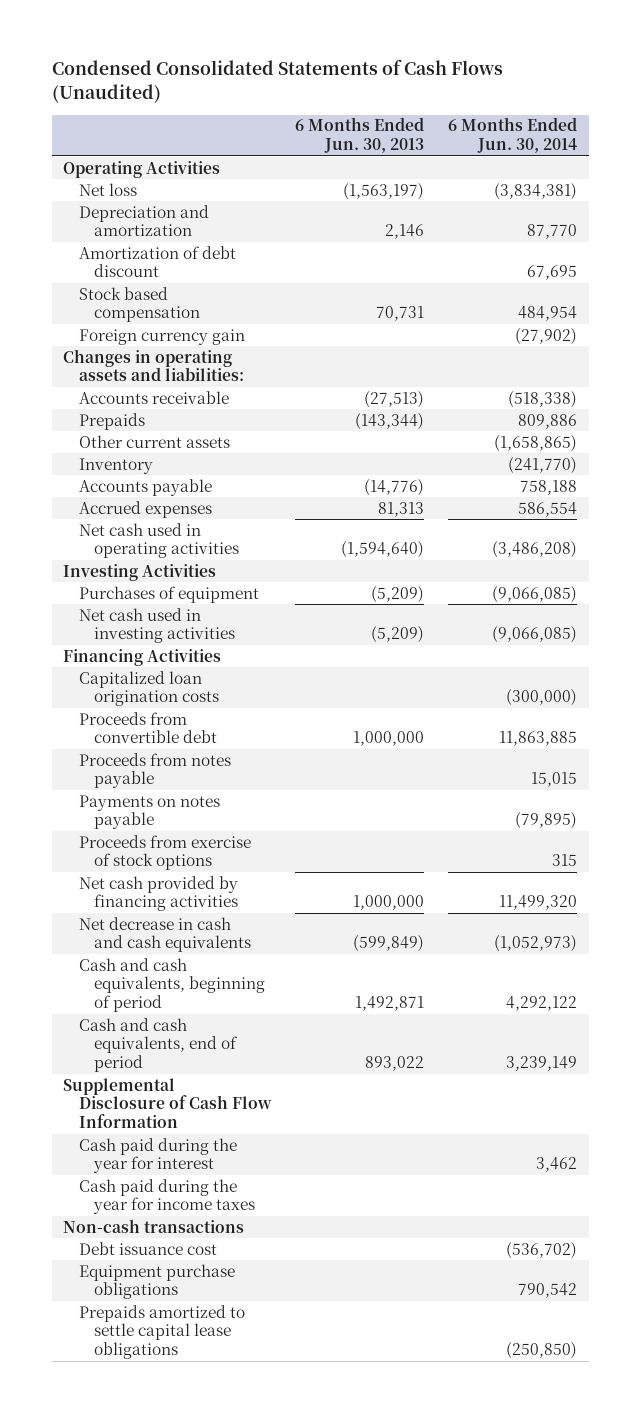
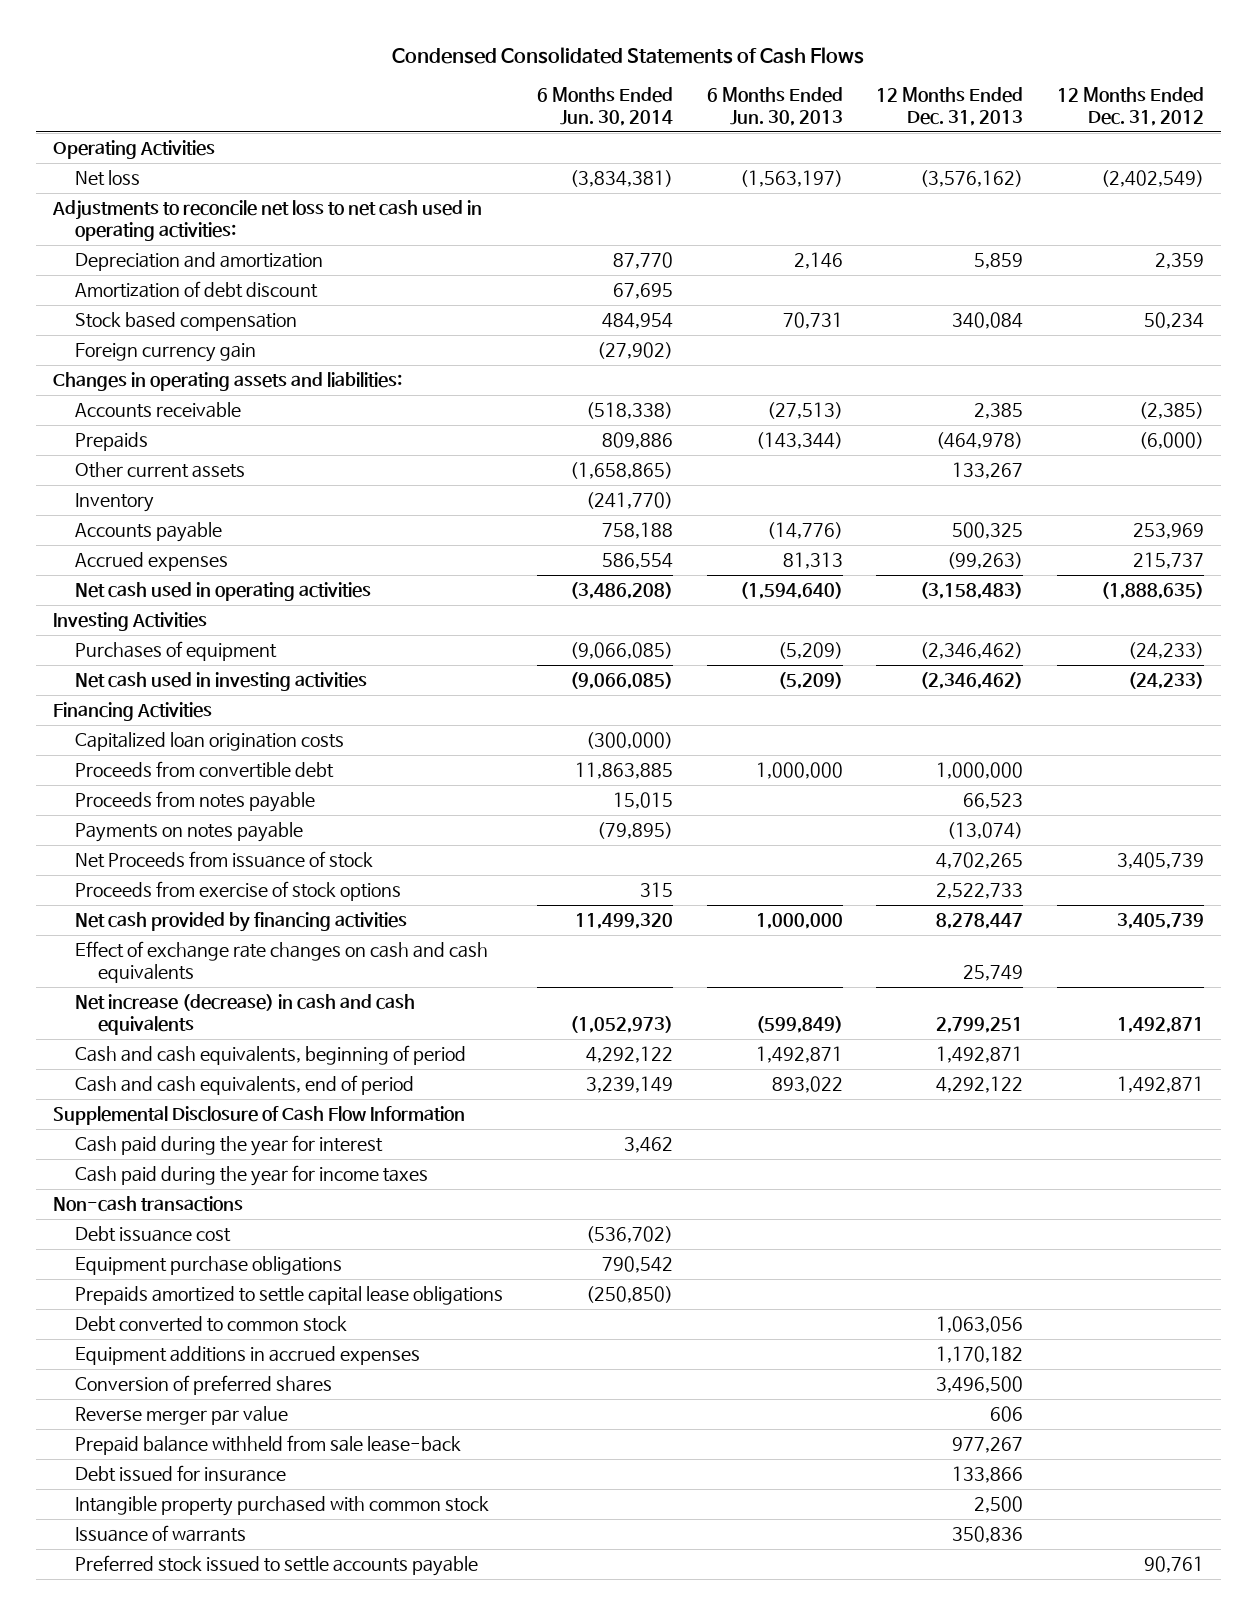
- Condensed Consolidated Statements of Cash Flows (Unaudited)
+ Condensed Consolidated Statements of Cash Flows
- | 6 Months Ended Jun. 30, 2013 | 6 Months Ended Jun. 30, 2014
+ | 6 Months Ended Jun. 30, 2014 | 6 Months Ended Jun. 30, 2013 | 12 Months Ended Dec. 31, 2013 | 12 Months Ended Dec. 31, 2012
+ Adjustments to reconcile net loss to net cash used in operating activities:
+ Net Proceeds from issuance of stock | | | 4,702,265 | 3,405,739
- Net decrease in cash and cash equivalents | (599,849) | (1,052,973)
+ Effect of exchange rate changes on cash and cash equivalents | | | 25,749 |
+ Net increase (decrease) in cash and cash equivalents | (1,052,973) | (599,849) | 2,799,251 | 1,492,871
+ Debt converted to common stock | | | 1,063,056 |
+ Equipment additions in accrued expenses | | | 1,170,182 |
+ Conversion of preferred shares | | | 3,496,500 |
+ Reverse merger par value | | | 606 |
+ Prepaid balance withheld from sale lease-back | | | 977,267 |
+ Debt issued for insurance | | | 133,866 |
+ Intangible property purchased with common stock | | | 2,500 |
+ Issuance of warrants | | | 350,836 |
+ Preferred stock issued to settle accounts payable | | | | 90,761

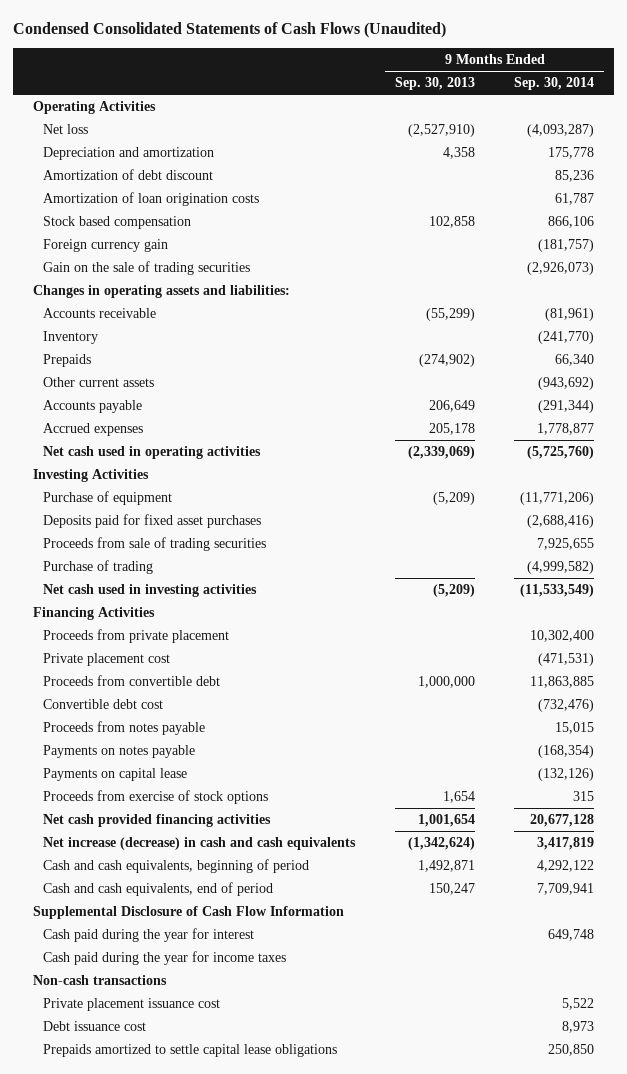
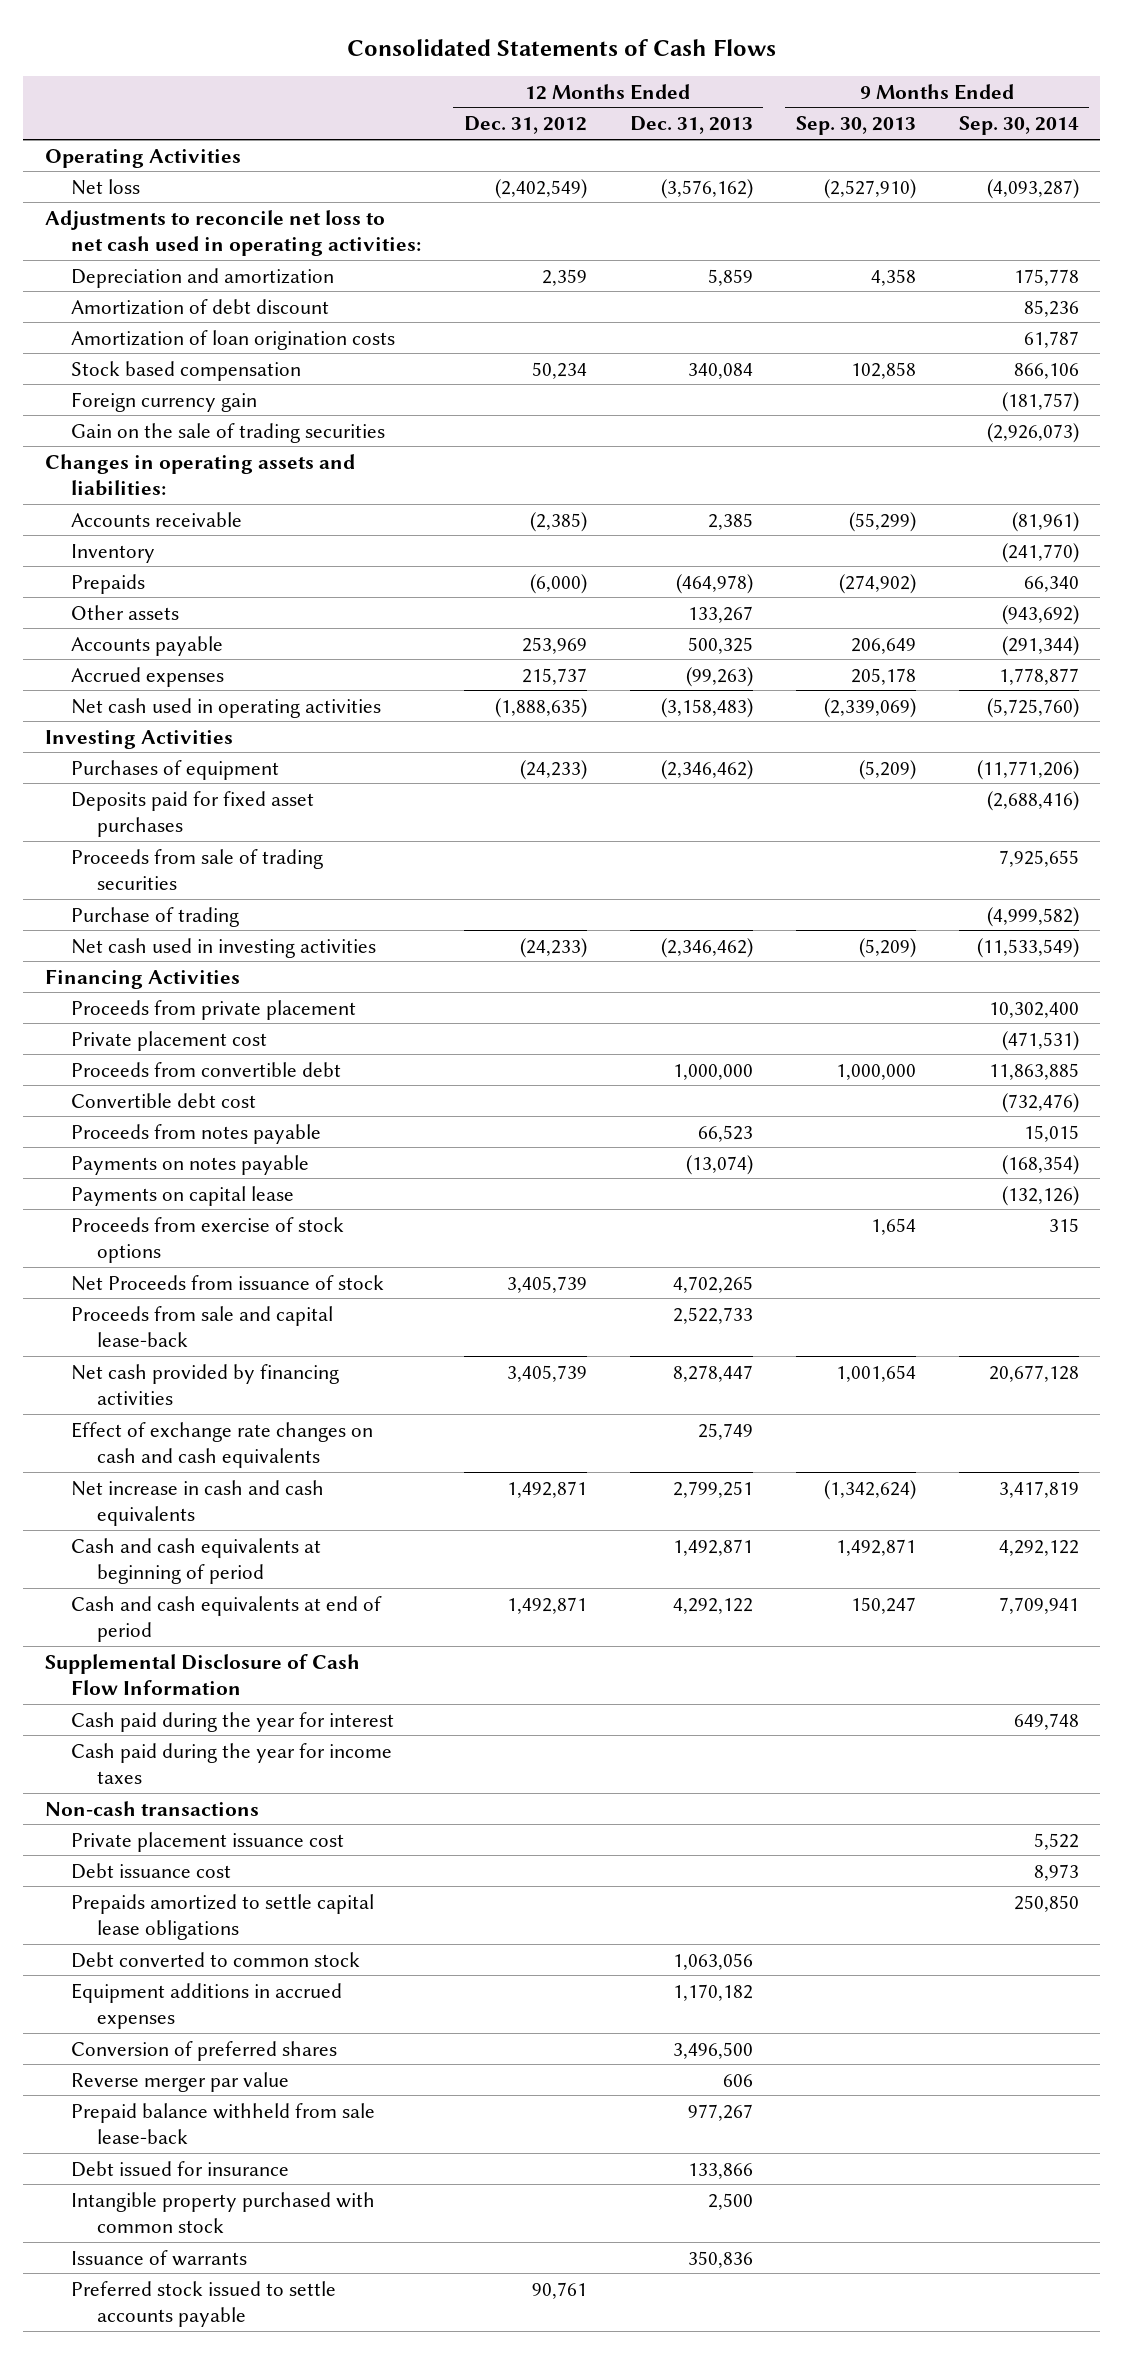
- Condensed Consolidated Statements of Cash Flows (Unaudited)
+ Consolidated Statements of Cash Flows
- | 9 Months Ended Sep. 30, 2013 | 9 Months Ended Sep. 30, 2014
+ | 12 Months Ended Dec. 31, 2012 | 12 Months Ended Dec. 31, 2013 | 9 Months Ended Sep. 30, 2013 | 9 Months Ended Sep. 30, 2014
+ Adjustments to reconcile net loss to net cash used in operating activities:
- Other current assets | | (943,692)
+ Other assets | | 133,267 | | (943,692)
- Purchase of equipment | (5,209) | (11,771,206)
+ Purchases of equipment | (24,233) | (2,346,462) | (5,209) | (11,771,206)
- Net cash provided financing activities | 1,001,654 | 20,677,128
- Net increase (decrease) in cash and cash equivalents | (1,342,624) | 3,417,819
- Cash and cash equivalents, beginning of period | 1,492,871 | 4,292,122
- Cash and cash equivalents, end of period | 150,247 | 7,709,941
+ Net Proceeds from issuance of stock | 3,405,739 | 4,702,265 | |
+ Proceeds from sale and capital lease-back | | 2,522,733 | |
+ Net cash provided by financing activities | 3,405,739 | 8,278,447 | 1,001,654 | 20,677,128
+ Effect of exchange rate changes on cash and cash equivalents | | 25,749 | |
+ Net increase in cash and cash equivalents | 1,492,871 | 2,799,251 | (1,342,624) | 3,417,819
+ Cash and cash equivalents at beginning of period | | 1,492,871 | 1,492,871 | 4,292,122
+ Cash and cash equivalents at end of period | 1,492,871 | 4,292,122 | 150,247 | 7,709,941
+ Debt converted to common stock | | 1,063,056 | |
+ Equipment additions in accrued expenses | | 1,170,182 | |
+ Conversion of preferred shares | | 3,496,500 | |
+ Reverse merger par value | | 606 | |
+ Prepaid balance withheld from sale lease-back | | 977,267 | |
+ Debt issued for insurance | | 133,866 | |
+ Intangible property purchased with common stock | | 2,500 | |
+ Issuance of warrants | | 350,836 | |
+ Preferred stock issued to settle accounts payable | 90,761 | | |

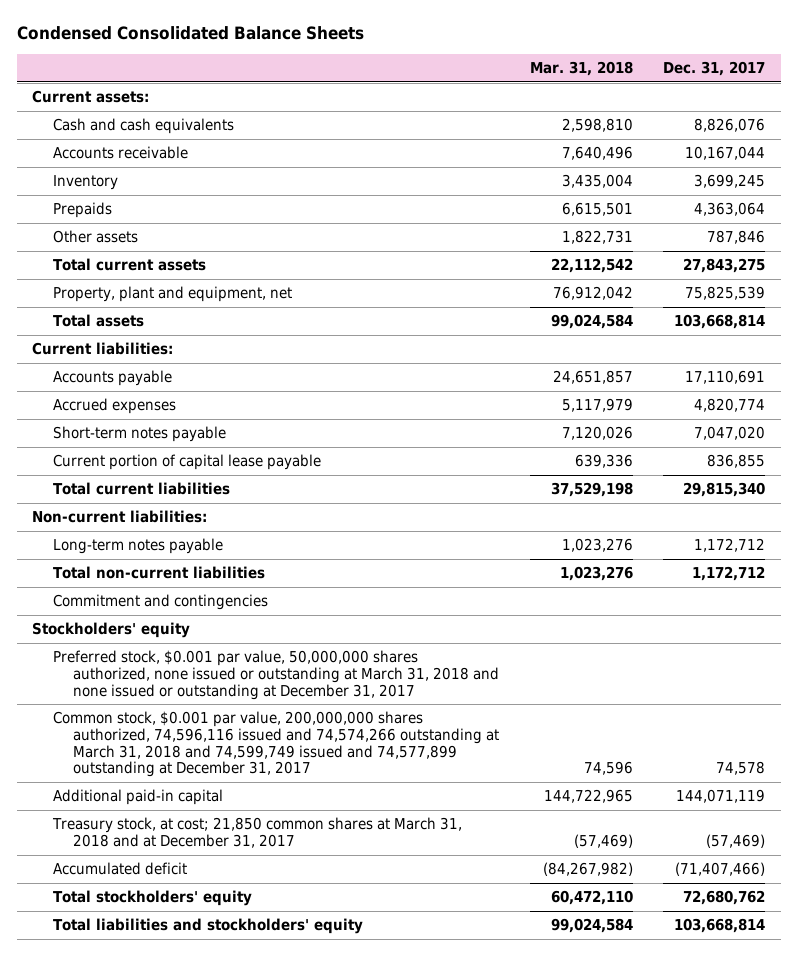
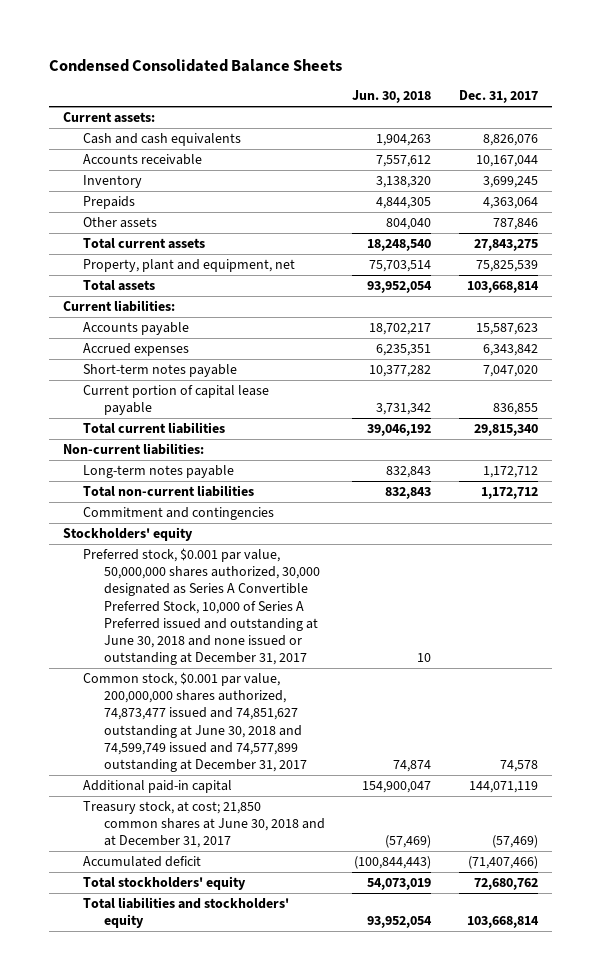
- | Mar. 31, 2018 | Dec. 31, 2017
+ | Jun. 30, 2018 | Dec. 31, 2017
- Accounts payable | 24,651,857 | 17,110,691
- Accrued expenses | 5,117,979 | 4,820,774
+ Accounts payable | 18,702,217 | 15,587,623
+ Accrued expenses | 6,235,351 | 6,343,842
- Preferred stock, $0.001 par value, 50,000,000 shares authorized, none issued or outstanding at March 31, 2018 and none issued or outstanding at December 31, 2017
- Common stock, $0.001 par value, 200,000,000 shares authorized, 74,596,116 issued and 74,574,266 outstanding at March 31, 2018 and 74,599,749 issued and 74,577,899 outstanding at December 31, 2017 | 74,596 | 74,578
+ Preferred stock, $0.001 par value, 50,000,000 shares authorized, 30,000 designated as Series A Convertible Preferred Stock, 10,000 of Series A Preferred issued and outstanding at June 30, 2018 and none issued or outstanding at December 31, 2017 | 10 |
+ Common stock, $0.001 par value, 200,000,000 shares authorized, 74,873,477 issued and 74,851,627 outstanding at June 30, 2018 and 74,599,749 issued and 74,577,899 outstanding at December 31, 2017 | 74,874 | 74,578
- Treasury stock, at cost; 21,850 common shares at March 31, 2018 and at December 31, 2017 | (57,469) | (57,469)
+ Treasury stock, at cost; 21,850 common shares at June 30, 2018 and at December 31, 2017 | (57,469) | (57,469)

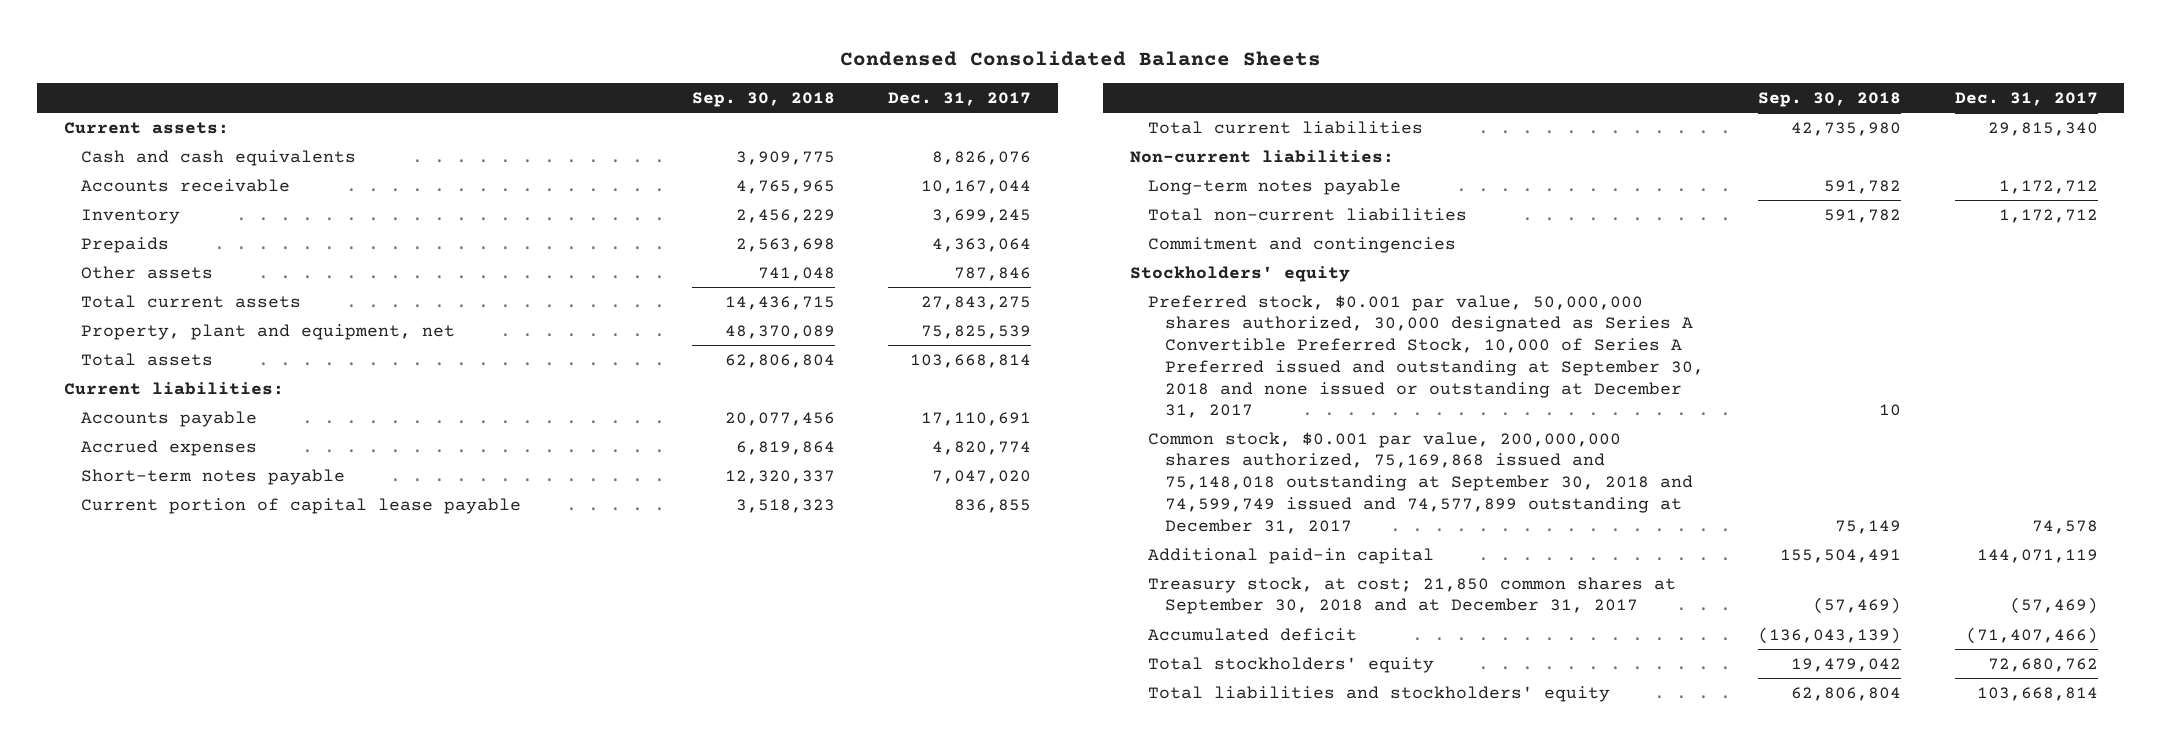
- | Jun. 30, 2018 | Dec. 31, 2017
+ | Sep. 30, 2018 | Dec. 31, 2017
- Accounts payable | 18,702,217 | 15,587,623
- Accrued expenses | 6,235,351 | 6,343,842
+ Accounts payable | 20,077,456 | 17,110,691
+ Accrued expenses | 6,819,864 | 4,820,774
- Preferred stock, $0.001 par value, 50,000,000 shares authorized, 30,000 designated as Series A Convertible Preferred Stock, 10,000 of Series A Preferred issued and outstanding at June 30, 2018 and none issued or outstanding at December 31, 2017 | 10 |
- Common stock, $0.001 par value, 200,000,000 shares authorized, 74,873,477 issued and 74,851,627 outstanding at June 30, 2018 and 74,599,749 issued and 74,577,899 outstanding at December 31, 2017 | 74,874 | 74,578
+ Preferred stock, $0.001 par value, 50,000,000 shares authorized, 30,000 designated as Series A Convertible Preferred Stock, 10,000 of Series A Preferred issued and outstanding at September 30, 2018 and none issued or outstanding at December 31, 2017 | 10 |
+ Common stock, $0.001 par value, 200,000,000 shares authorized, 75,169,868 issued and 75,148,018 outstanding at September 30, 2018 and 74,599,749 issued and 74,577,899 outstanding at December 31, 2017 | 75,149 | 74,578
- Treasury stock, at cost; 21,850 common shares at June 30, 2018 and at December 31, 2017 | (57,469) | (57,469)
+ Treasury stock, at cost; 21,850 common shares at September 30, 2018 and at December 31, 2017 | (57,469) | (57,469)

